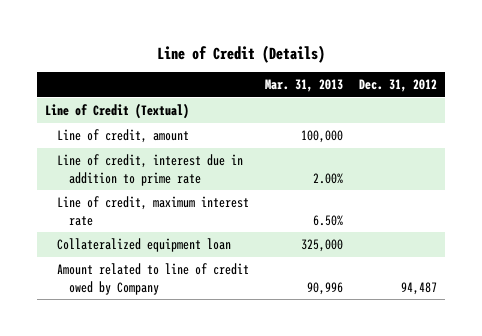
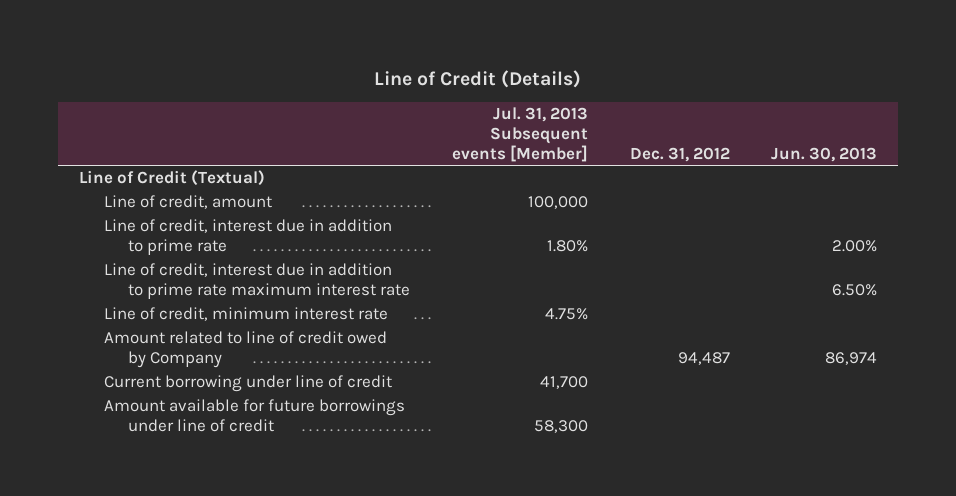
- | Mar. 31, 2013 | Dec. 31, 2012
+ | Jul. 31, 2013 Subsequent events [Member] | Dec. 31, 2012 | Jun. 30, 2013
- Line of credit, maximum interest rate | 6.50% |
- Collateralized equipment loan | 325,000 |
+ Line of credit, interest due in addition to prime rate maximum interest rate | | | 6.50%
+ Line of credit, minimum interest rate | 4.75% | |
+ Current borrowing under line of credit | 41,700 | |
+ Amount available for future borrowings under line of credit | 58,300 | |

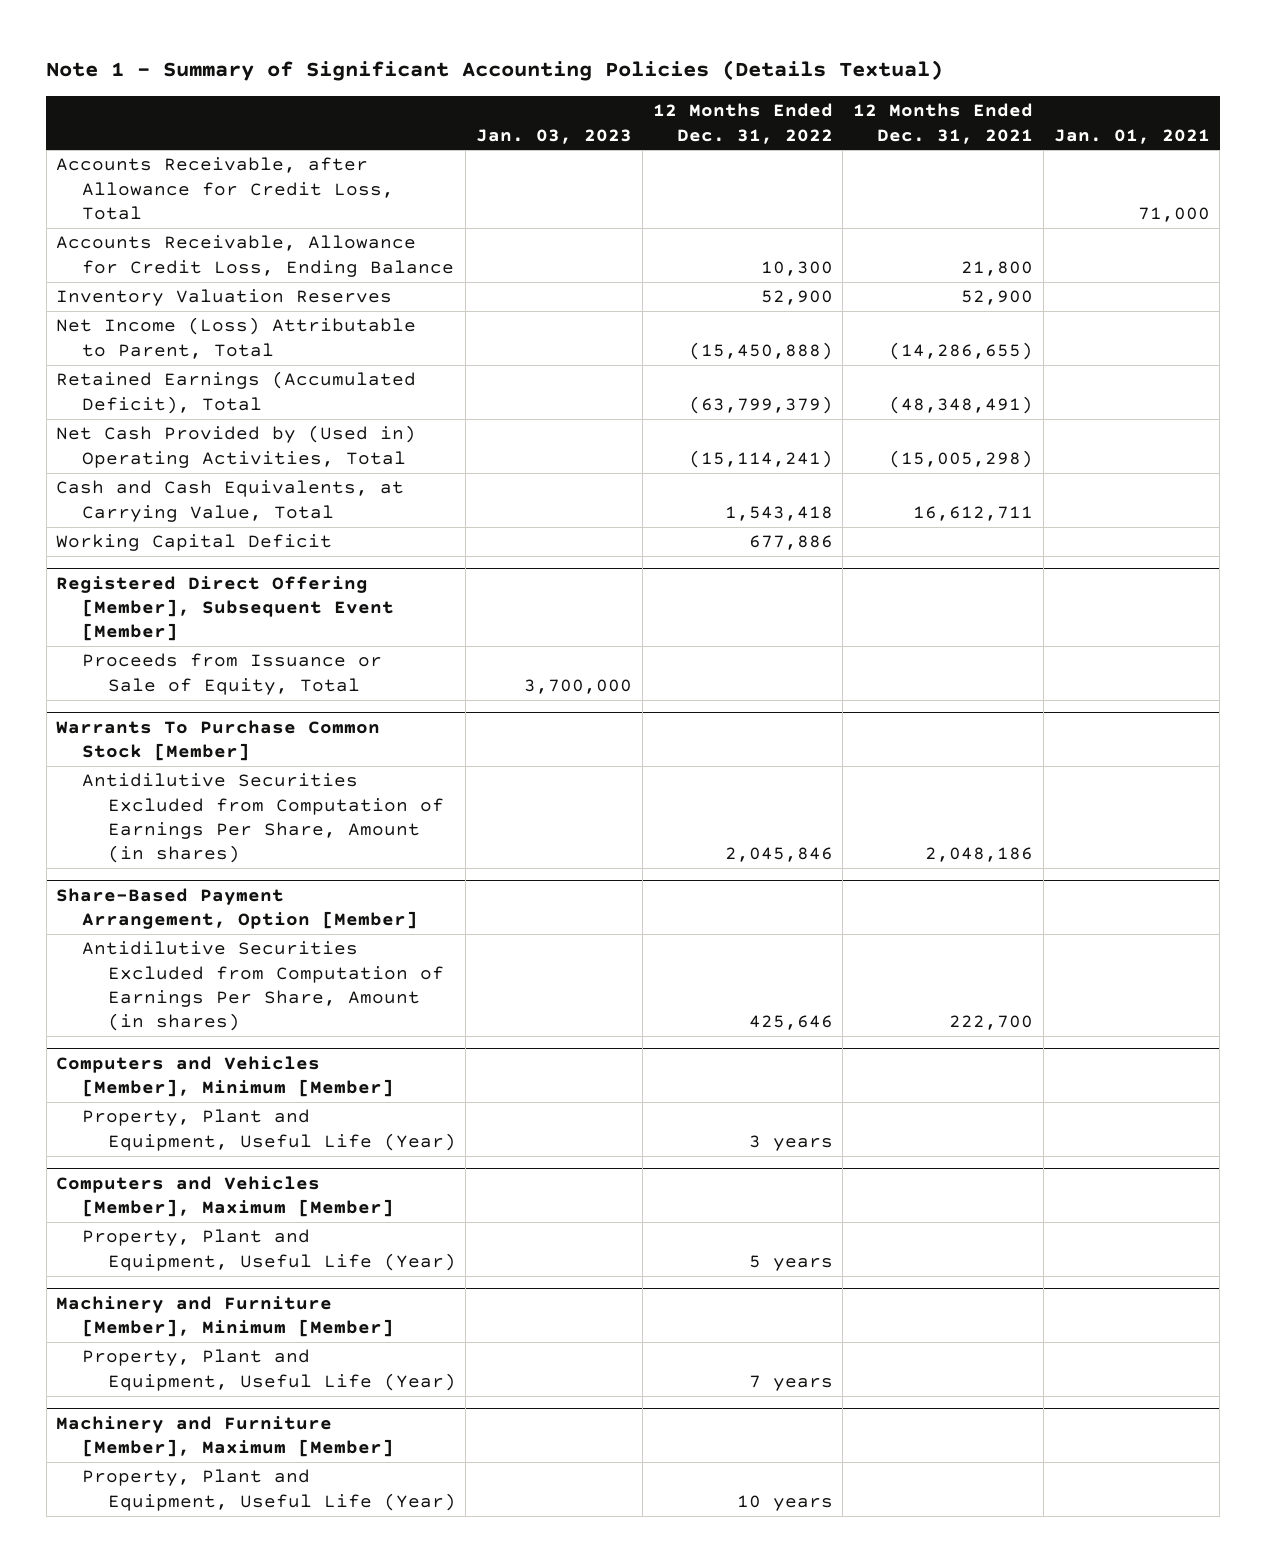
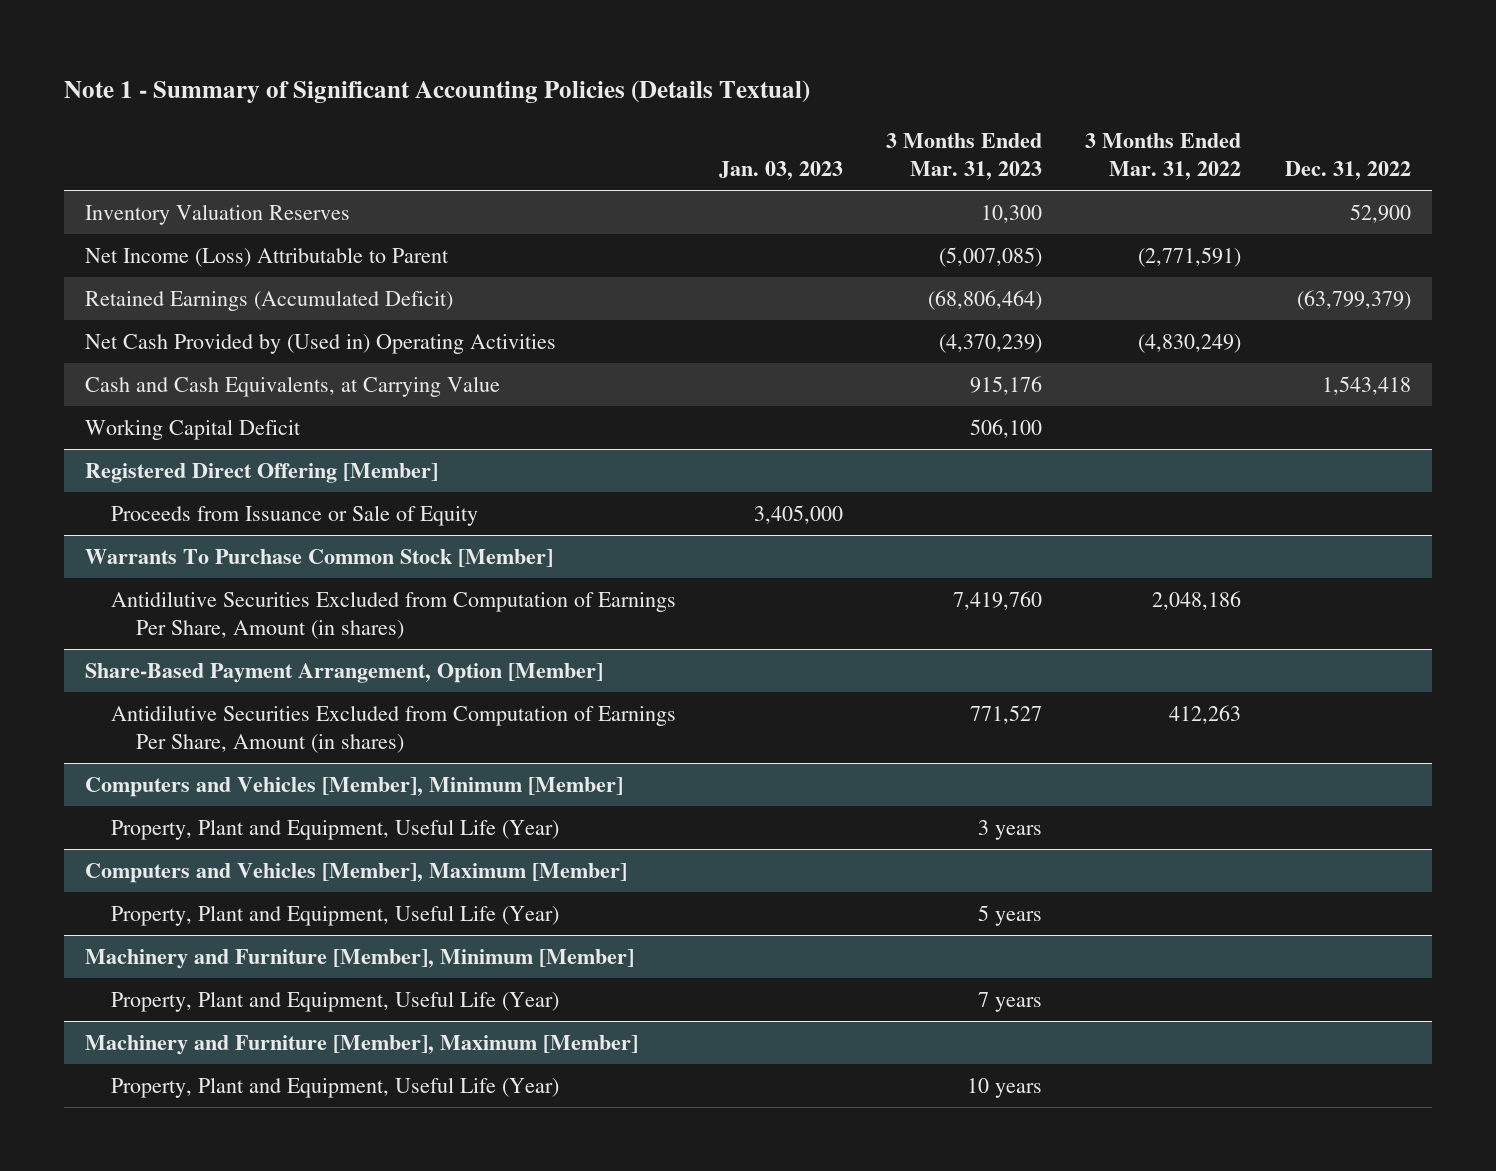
- | Jan. 03, 2023 | 12 Months Ended Dec. 31, 2022 | 12 Months Ended Dec. 31, 2021 | Jan. 01, 2021
+ | Jan. 03, 2023 | 3 Months Ended Mar. 31, 2023 | 3 Months Ended Mar. 31, 2022 | Dec. 31, 2022
- Accounts Receivable, after Allowance for Credit Loss, Total | | | | 71,000
- Accounts Receivable, Allowance for Credit Loss, Ending Balance | | 10,300 | 21,800 |
- Net Income (Loss) Attributable to Parent, Total | | (15,450,888) | (14,286,655) |
- Retained Earnings (Accumulated Deficit), Total | | (63,799,379) | (48,348,491) |
- Net Cash Provided by (Used in) Operating Activities, Total | | (15,114,241) | (15,005,298) |
- Cash and Cash Equivalents, at Carrying Value, Total | | 1,543,418 | 16,612,711 |
+ Net Income (Loss) Attributable to Parent | | (5,007,085) | (2,771,591) |
+ Retained Earnings (Accumulated Deficit) | | (68,806,464) | | (63,799,379)
+ Net Cash Provided by (Used in) Operating Activities | | (4,370,239) | (4,830,249) |
+ Cash and Cash Equivalents, at Carrying Value | | 915,176 | | 1,543,418
- Registered Direct Offering [Member], Subsequent Event [Member]
- Proceeds from Issuance or Sale of Equity, Total | 3,700,000 | | |
+ Registered Direct Offering [Member]
+ Proceeds from Issuance or Sale of Equity | 3,405,000 | | |

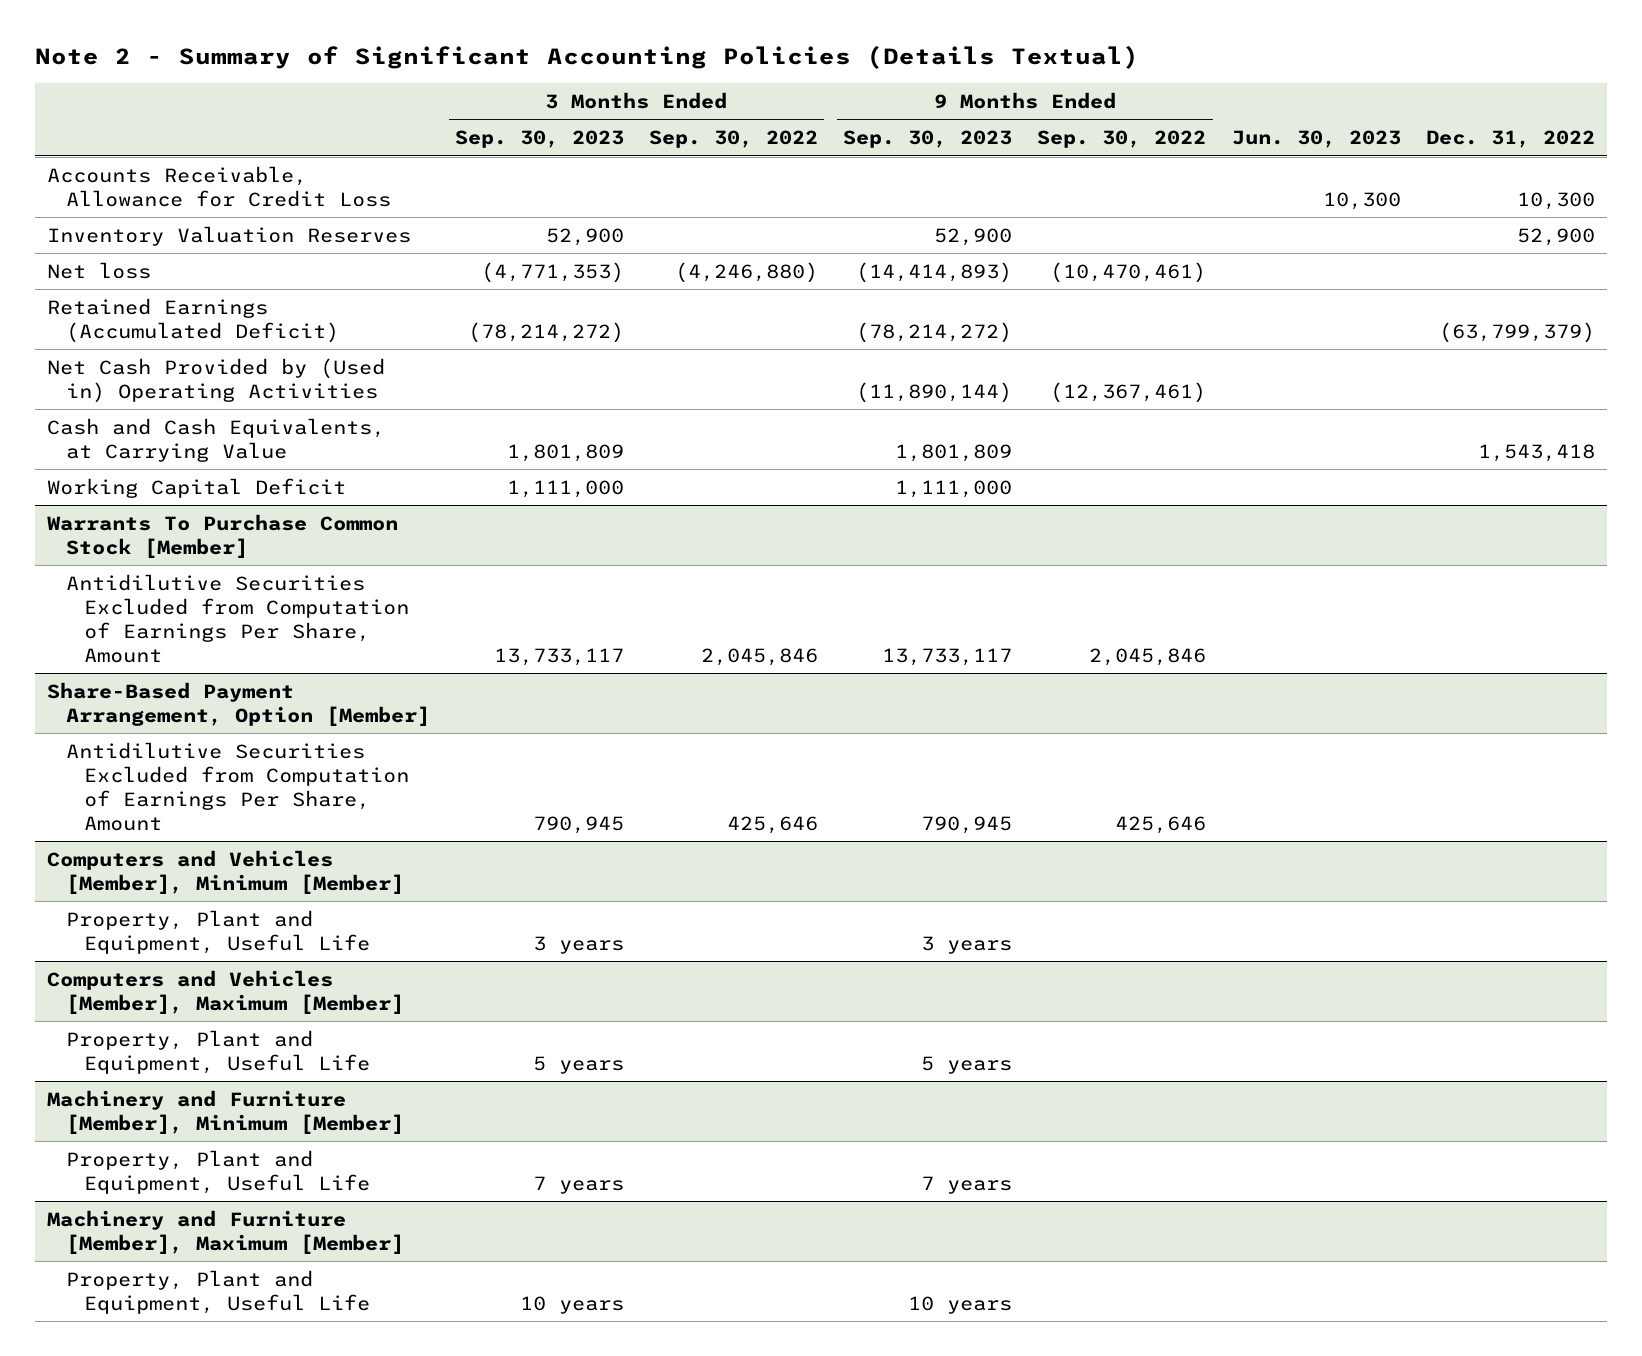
- Note 1 - Summary of Significant Accounting Policies (Details Textual)
+ Note 2 - Summary of Significant Accounting Policies (Details Textual)
- | Jan. 03, 2023 | 3 Months Ended Mar. 31, 2023 | 3 Months Ended Mar. 31, 2022 | Dec. 31, 2022
+ | 3 Months Ended Sep. 30, 2023 | 3 Months Ended Sep. 30, 2022 | 9 Months Ended Sep. 30, 2023 | 9 Months Ended Sep. 30, 2022 | Jun. 30, 2023 | Dec. 31, 2022
+ Accounts Receivable, Allowance for Credit Loss | | | | | 10,300 | 10,300
- Net Income (Loss) Attributable to Parent | | (5,007,085) | (2,771,591) |
+ Net loss | (4,771,353) | (4,246,880) | (14,414,893) | (10,470,461) | |
- Registered Direct Offering [Member]
- Proceeds from Issuance or Sale of Equity | 3,405,000 | | |
@ Warrants To Purchase Common Stock [Member]
- Antidilutive Securities Excluded from Computation of Earnings Per Share, Amount (in shares) | | 7,419,760 | 2,048,186 |
+ Antidilutive Securities Excluded from Computation of Earnings Per Share, Amount | 13,733,117 | 2,045,846 | 13,733,117 | 2,045,846 | |
@ Share-Based Payment Arrangement, Option [Member]
- Antidilutive Securities Excluded from Computation of Earnings Per Share, Amount (in shares) | | 771,527 | 412,263 |
+ Antidilutive Securities Excluded from Computation of Earnings Per Share, Amount | 790,945 | 425,646 | 790,945 | 425,646 | |
@ Computers and Vehicles [Member], Minimum [Member]
- Property, Plant and Equipment, Useful Life (Year) | | 3 years | |
+ Property, Plant and Equipment, Useful Life | 3 years | | 3 years | | |
@ Computers and Vehicles [Member], Maximum [Member]
- Property, Plant and Equipment, Useful Life (Year) | | 5 years | |
+ Property, Plant and Equipment, Useful Life | 5 years | | 5 years | | |
@ Machinery and Furniture [Member], Minimum [Member]
- Property, Plant and Equipment, Useful Life (Year) | | 7 years | |
+ Property, Plant and Equipment, Useful Life | 7 years | | 7 years | | |
@ Machinery and Furniture [Member], Maximum [Member]
- Property, Plant and Equipment, Useful Life (Year) | | 10 years | |
+ Property, Plant and Equipment, Useful Life | 10 years | | 10 years | | |

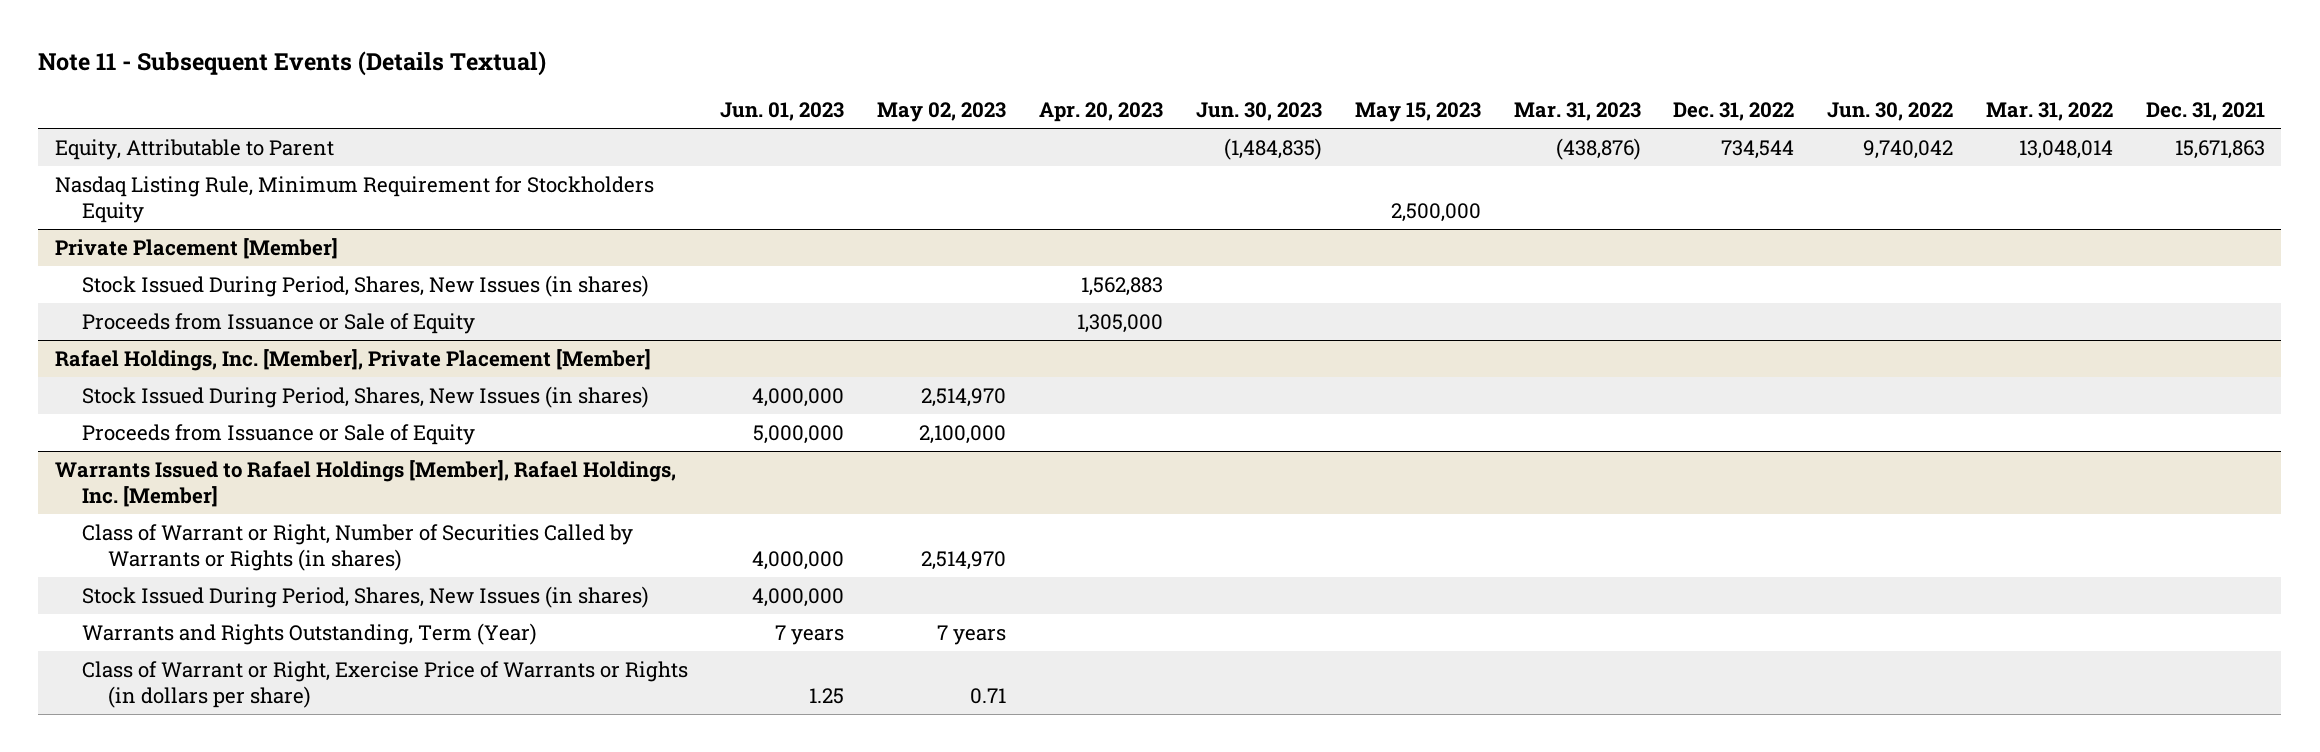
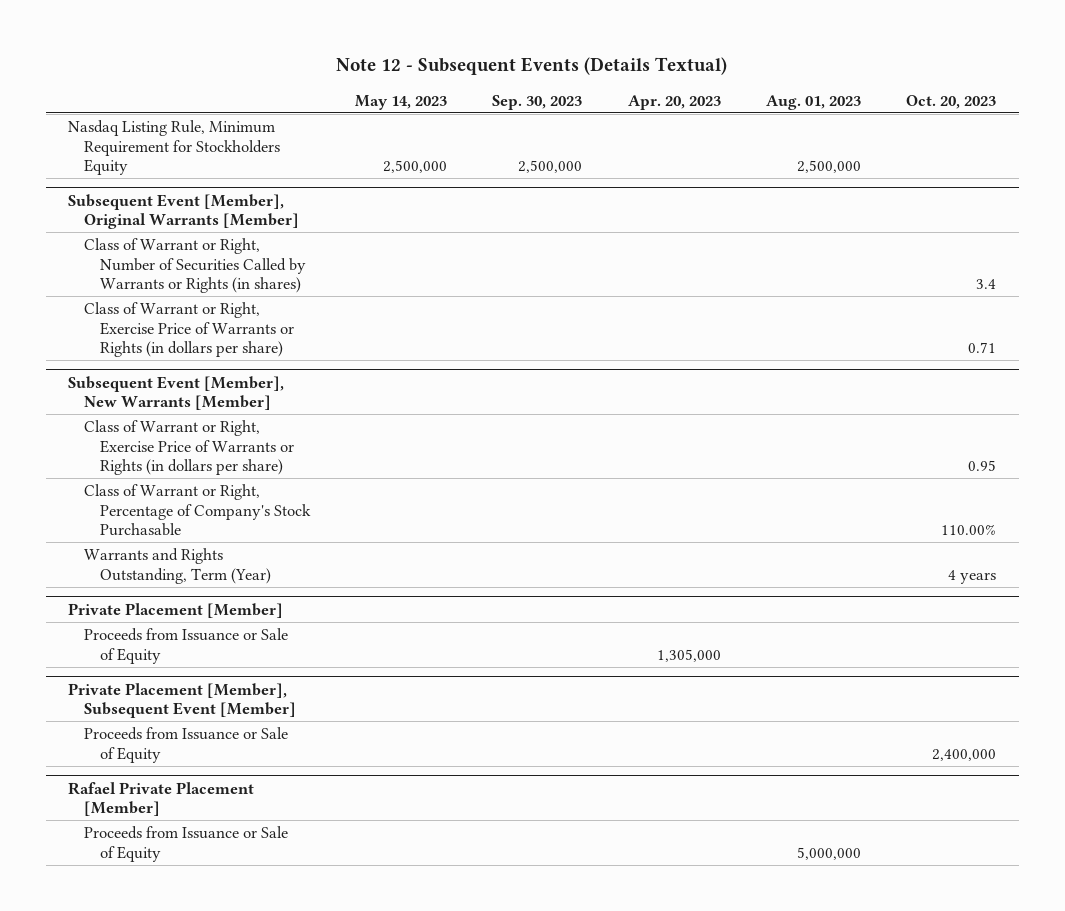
- Note 11 - Subsequent Events (Details Textual)
+ Note 12 - Subsequent Events (Details Textual)
- | Jun. 01, 2023 | May 02, 2023 | Apr. 20, 2023 | Jun. 30, 2023 | May 15, 2023 | Mar. 31, 2023 | Dec. 31, 2022 | Jun. 30, 2022 | Mar. 31, 2022 | Dec. 31, 2021
+ | May 14, 2023 | Sep. 30, 2023 | Apr. 20, 2023 | Aug. 01, 2023 | Oct. 20, 2023
- Equity, Attributable to Parent | | | | (1,484,835) | | (438,876) | 734,544 | 9,740,042 | 13,048,014 | 15,671,863
+ Subsequent Event [Member], Original Warrants [Member]
+ Class of Warrant or Right, Number of Securities Called by Warrants or Rights (in shares) | | | | | 3.4
+ Class of Warrant or Right, Exercise Price of Warrants or Rights (in dollars per share) | | | | | 0.71
+ Subsequent Event [Member], New Warrants [Member]
+ Class of Warrant or Right, Exercise Price of Warrants or Rights (in dollars per share) | | | | | 0.95
+ Class of Warrant or Right, Percentage of Company's Stock Purchasable | | | | | 110.00%
+ Warrants and Rights Outstanding, Term (Year) | | | | | 4 years
@ Private Placement [Member]
- Stock Issued During Period, Shares, New Issues (in shares) | | | 1,562,883 | | | | | | |
- Rafael Holdings, Inc. [Member], Private Placement [Member]
- Stock Issued During Period, Shares, New Issues (in shares) | 4,000,000 | 2,514,970 | | | | | | | |
+ Private Placement [Member], Subsequent Event [Member]
+ Proceeds from Issuance or Sale of Equity | | | | | 2,400,000
+ Rafael Private Placement [Member]
- Warrants Issued to Rafael Holdings [Member], Rafael Holdings, Inc. [Member]
- Class of Warrant or Right, Number of Securities Called by Warrants or Rights (in shares) | 4,000,000 | 2,514,970 | | | | | | | |
- Stock Issued During Period, Shares, New Issues (in shares) | 4,000,000 | | | | | | | | |
- Warrants and Rights Outstanding, Term (Year) | 7 years | 7 years | | | | | | | |
- Class of Warrant or Right, Exercise Price of Warrants or Rights (in dollars per share) | 1.25 | 0.71 | | | | | | | |

